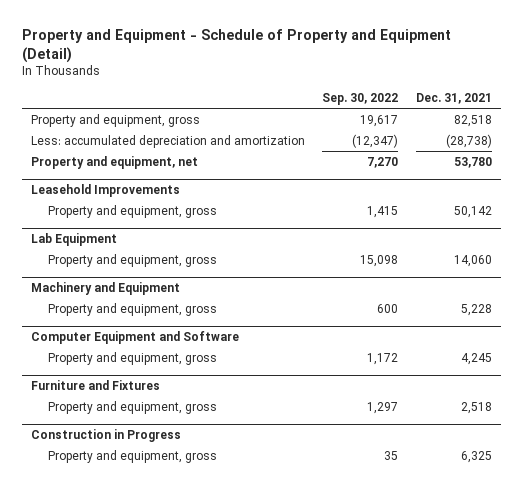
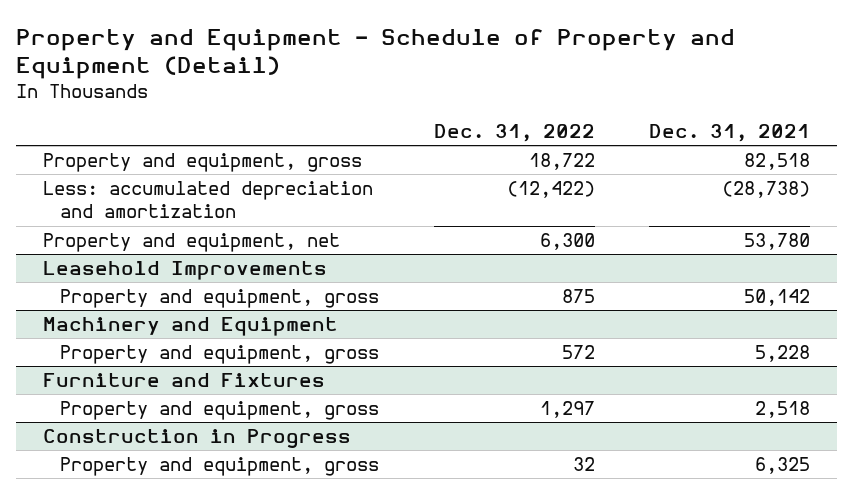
- | Sep. 30, 2022 | Dec. 31, 2021
+ | Dec. 31, 2022 | Dec. 31, 2021
- Lab Equipment
- Property and equipment, gross | 15,098 | 14,060
- Computer Equipment and Software
- Property and equipment, gross | 1,172 | 4,245

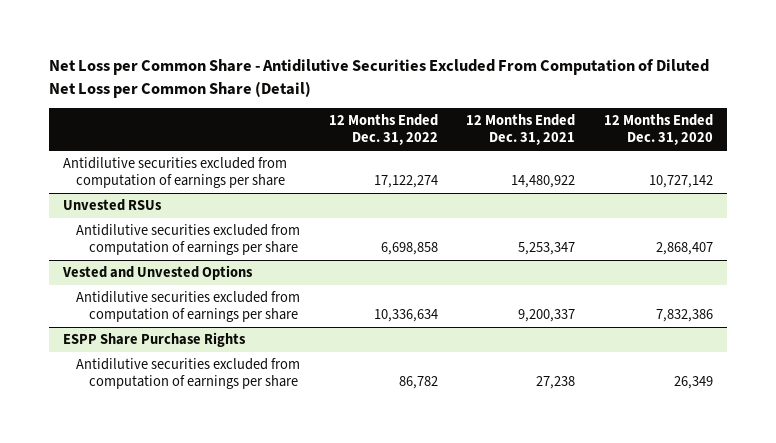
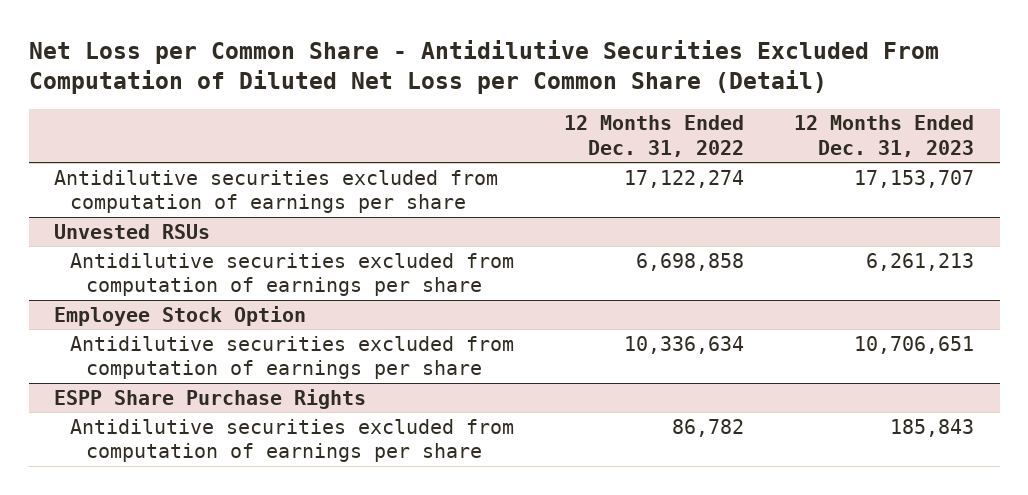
- | 12 Months Ended Dec. 31, 2022 | 12 Months Ended Dec. 31, 2021 | 12 Months Ended Dec. 31, 2020
+ | 12 Months Ended Dec. 31, 2022 | 12 Months Ended Dec. 31, 2023
- Vested and Unvested Options
+ Employee Stock Option

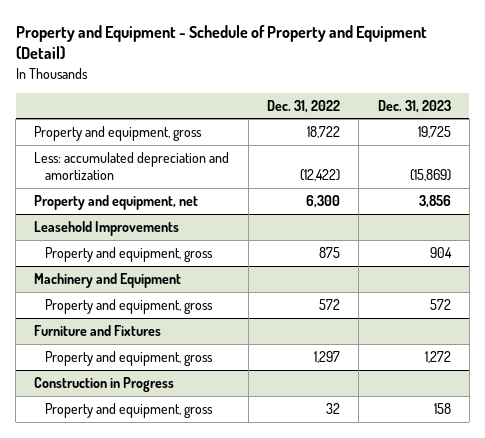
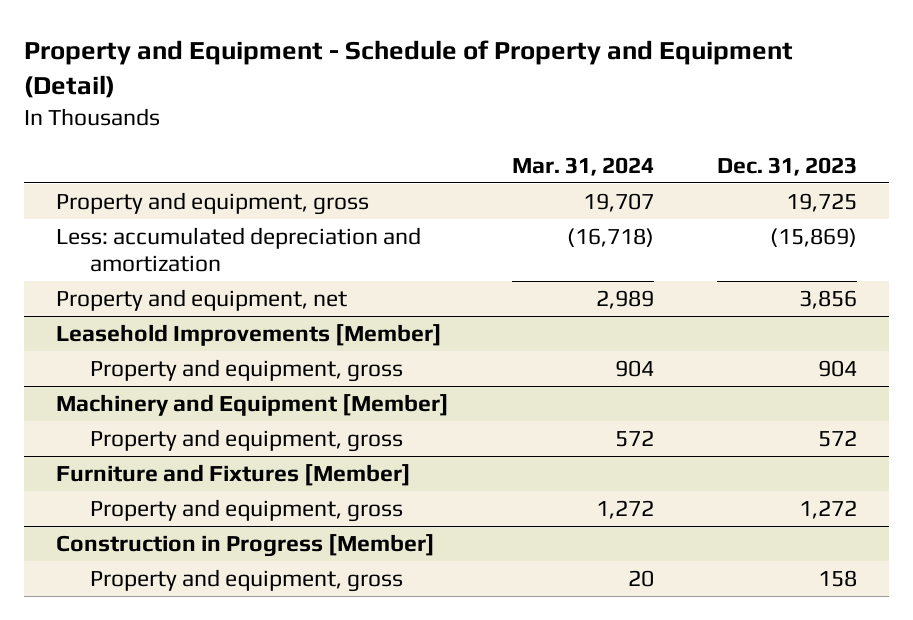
- | Dec. 31, 2022 | Dec. 31, 2023
+ | Mar. 31, 2024 | Dec. 31, 2023
- Leasehold Improvements
+ Leasehold Improvements [Member]
- Machinery and Equipment
+ Machinery and Equipment [Member]
- Furniture and Fixtures
+ Furniture and Fixtures [Member]
- Construction in Progress
+ Construction in Progress [Member]

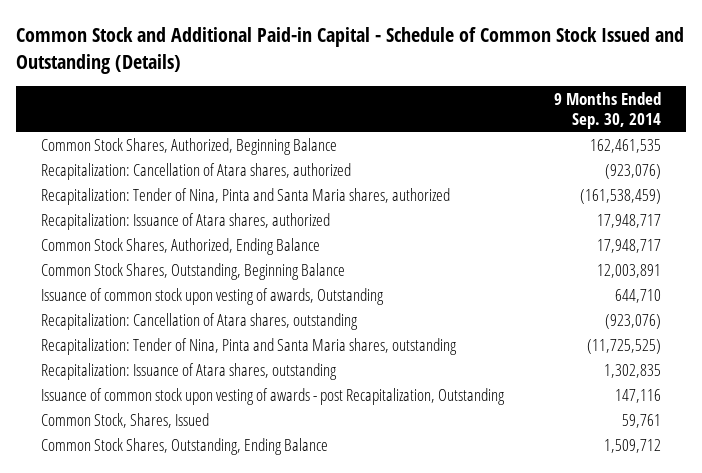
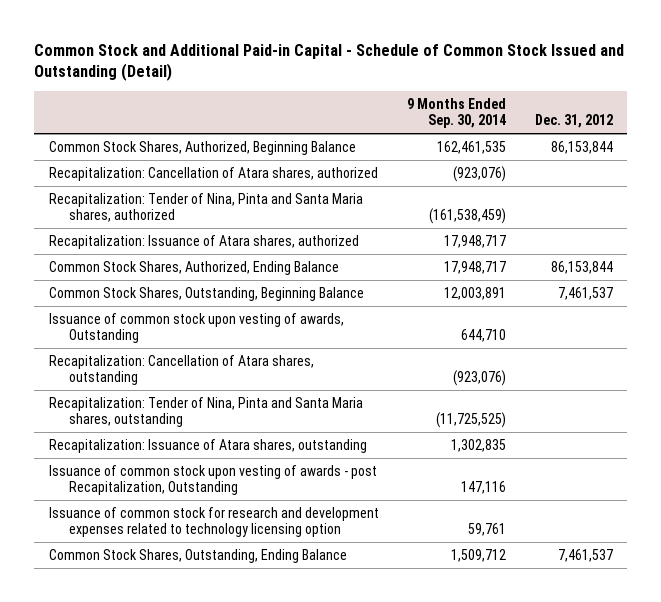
- Common Stock and Additional Paid-in Capital - Schedule of Common Stock Issued and Outstanding (Details)
+ Common Stock and Additional Paid-in Capital - Schedule of Common Stock Issued and Outstanding (Detail)
- | 9 Months Ended Sep. 30, 2014
+ | 9 Months Ended Sep. 30, 2014 | Dec. 31, 2012
- Common Stock, Shares, Issued | 59,761
+ Issuance of common stock for research and development expenses related to technology licensing option | 59,761 |

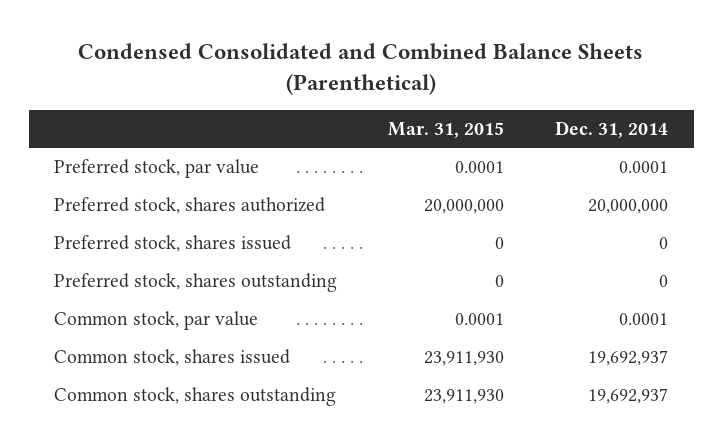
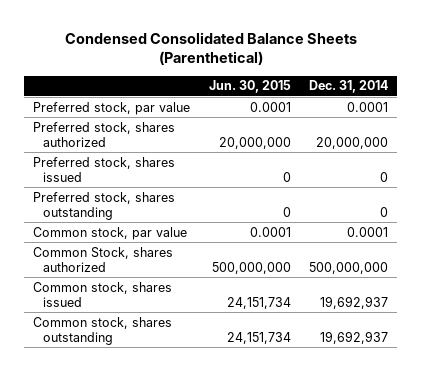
- Condensed Consolidated and Combined Balance Sheets (Parenthetical)
+ Condensed Consolidated Balance Sheets (Parenthetical)
- | Mar. 31, 2015 | Dec. 31, 2014
+ | Jun. 30, 2015 | Dec. 31, 2014
+ Common Stock, shares authorized | 500,000,000 | 500,000,000

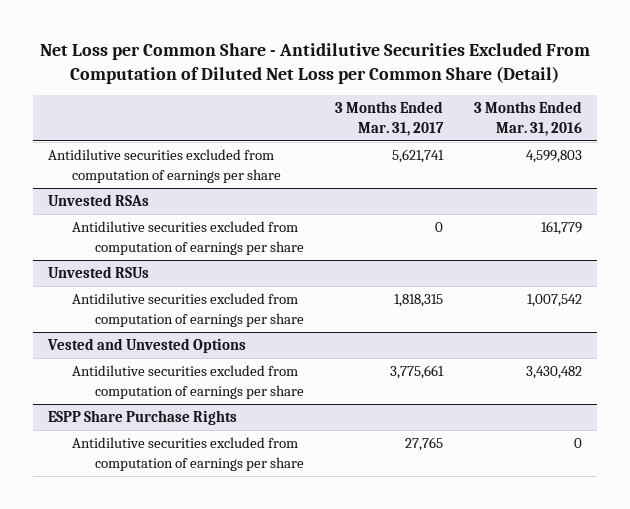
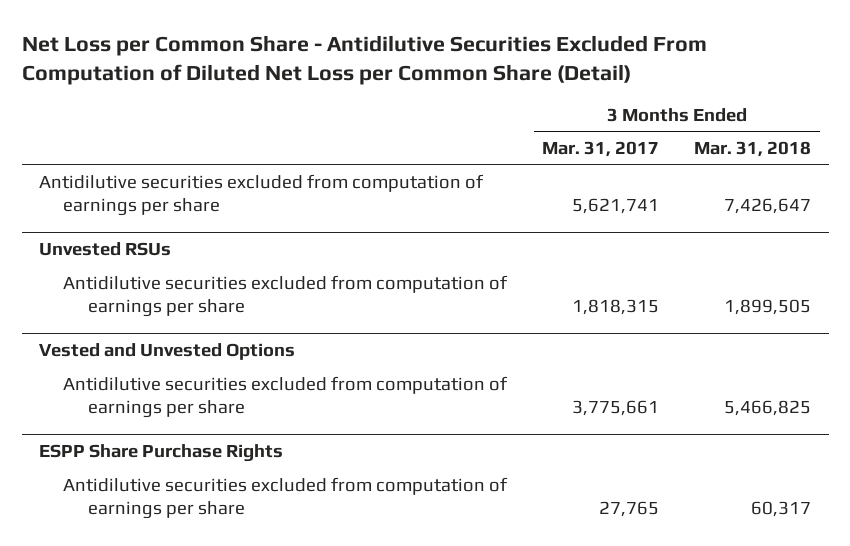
- | 3 Months Ended Mar. 31, 2017 | 3 Months Ended Mar. 31, 2016
+ | 3 Months Ended Mar. 31, 2017 | 3 Months Ended Mar. 31, 2018
- Unvested RSAs
- Antidilutive securities excluded from computation of earnings per share | 0 | 161,779

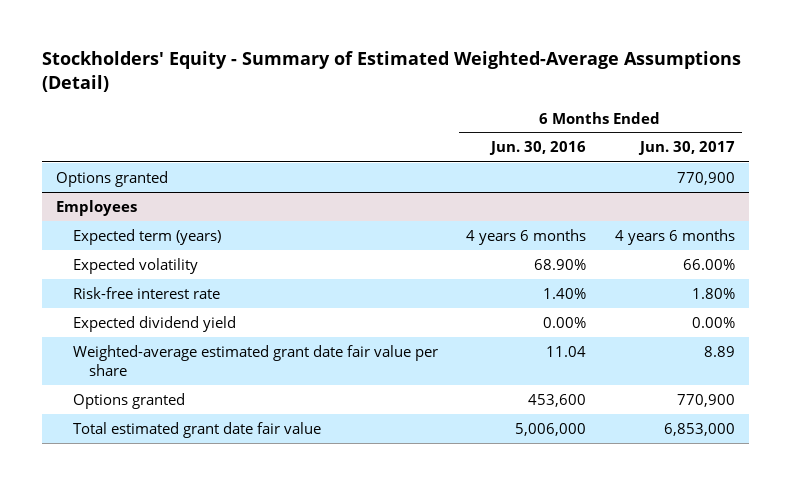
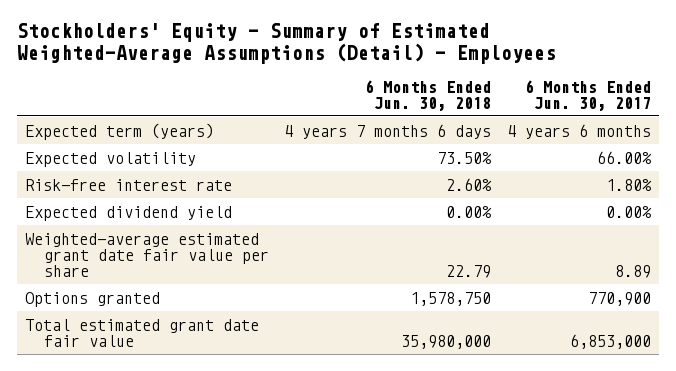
- Stockholders' Equity - Summary of Estimated Weighted-Average Assumptions (Detail)
+ Stockholders' Equity - Summary of Estimated Weighted-Average Assumptions (Detail) - Employees
- | 6 Months Ended Jun. 30, 2016 | 6 Months Ended Jun. 30, 2017
+ | 6 Months Ended Jun. 30, 2018 | 6 Months Ended Jun. 30, 2017
- Options granted | | 770,900
- Employees

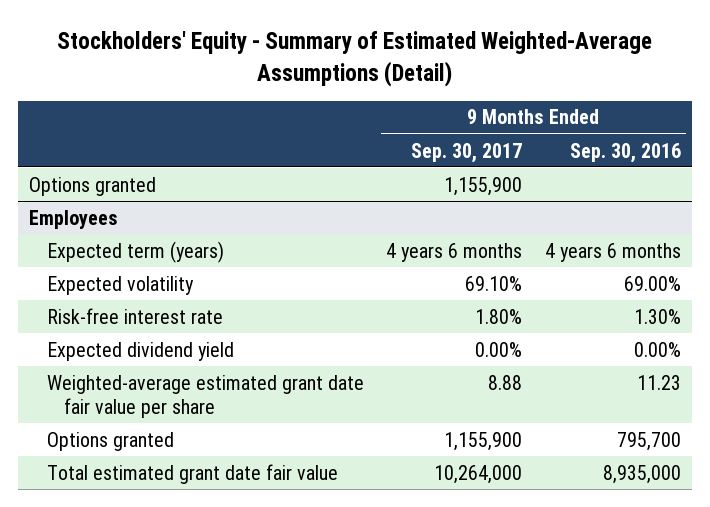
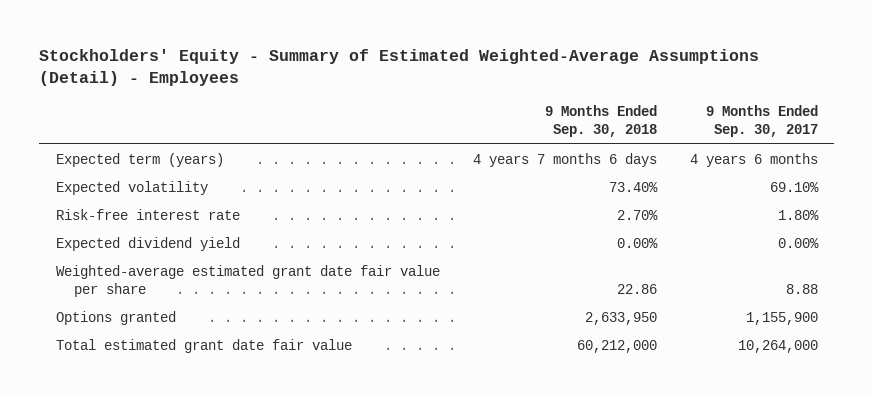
- Stockholders' Equity - Summary of Estimated Weighted-Average Assumptions (Detail)
+ Stockholders' Equity - Summary of Estimated Weighted-Average Assumptions (Detail) - Employees
- | 9 Months Ended Sep. 30, 2017 | 9 Months Ended Sep. 30, 2016
+ | 9 Months Ended Sep. 30, 2018 | 9 Months Ended Sep. 30, 2017
- Options granted | 1,155,900 |
- Employees

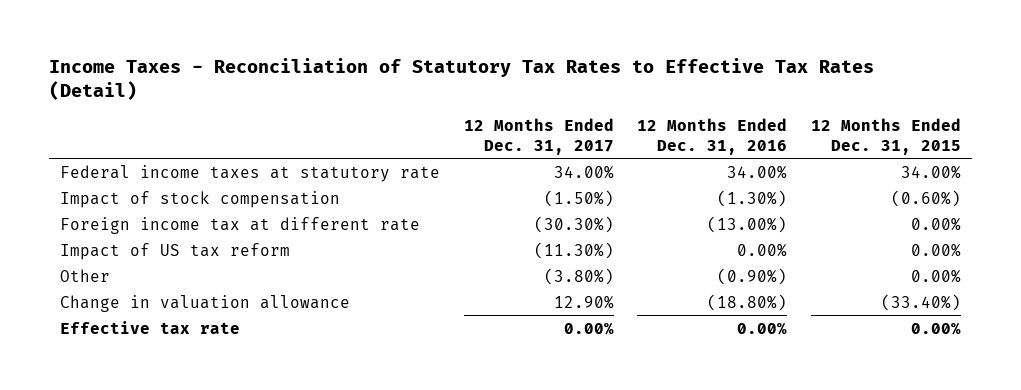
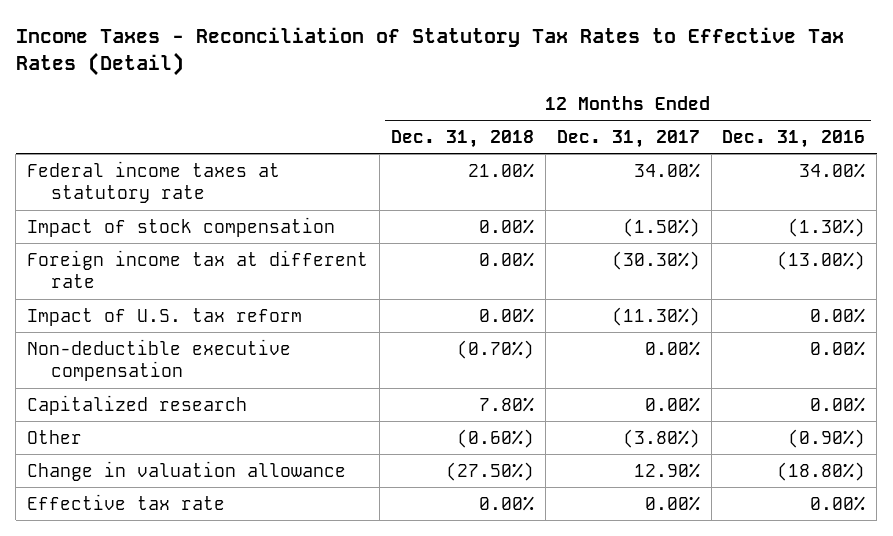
- | 12 Months Ended Dec. 31, 2017 | 12 Months Ended Dec. 31, 2016 | 12 Months Ended Dec. 31, 2015
+ | 12 Months Ended Dec. 31, 2018 | 12 Months Ended Dec. 31, 2017 | 12 Months Ended Dec. 31, 2016
- Impact of US tax reform | (11.30%) | 0.00% | 0.00%
+ Impact of U.S. tax reform | 0.00% | (11.30%) | 0.00%
+ Non-deductible executive compensation | (0.70%) | 0.00% | 0.00%
+ Capitalized research | 7.80% | 0.00% | 0.00%

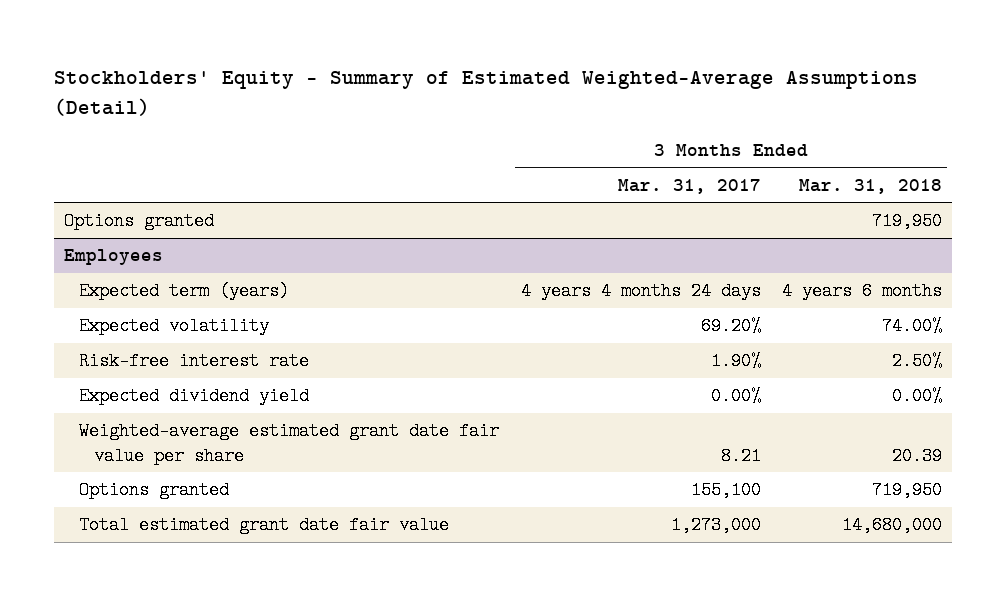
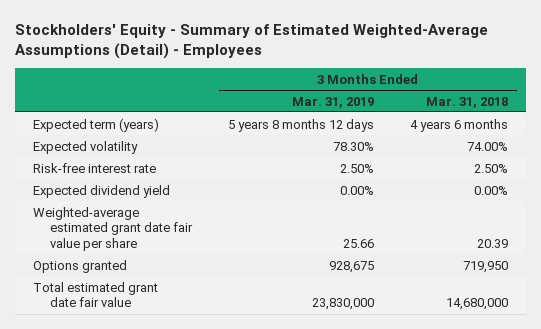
- Stockholders' Equity - Summary of Estimated Weighted-Average Assumptions (Detail)
+ Stockholders' Equity - Summary of Estimated Weighted-Average Assumptions (Detail) - Employees
- | 3 Months Ended Mar. 31, 2017 | 3 Months Ended Mar. 31, 2018
+ | 3 Months Ended Mar. 31, 2019 | 3 Months Ended Mar. 31, 2018
- Options granted | | 719,950
- Employees

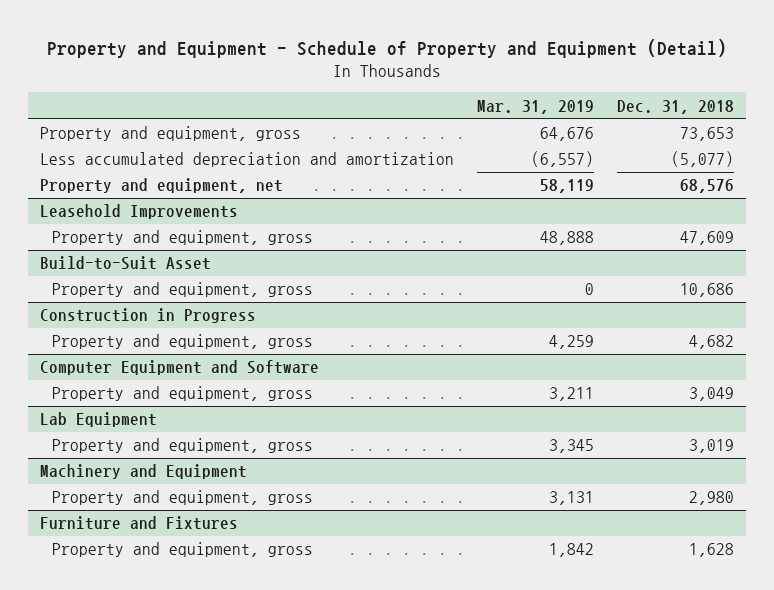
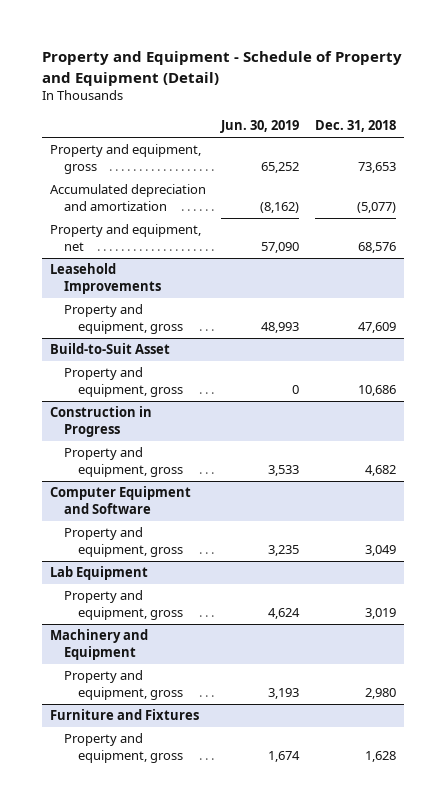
- | Mar. 31, 2019 | Dec. 31, 2018
+ | Jun. 30, 2019 | Dec. 31, 2018
- Less accumulated depreciation and amortization | (6,557) | (5,077)
+ Accumulated depreciation and amortization | (8,162) | (5,077)

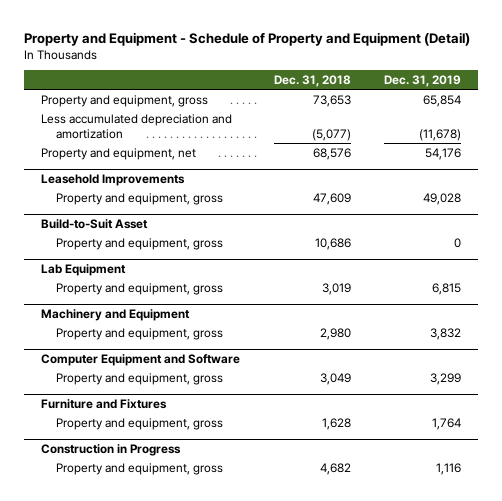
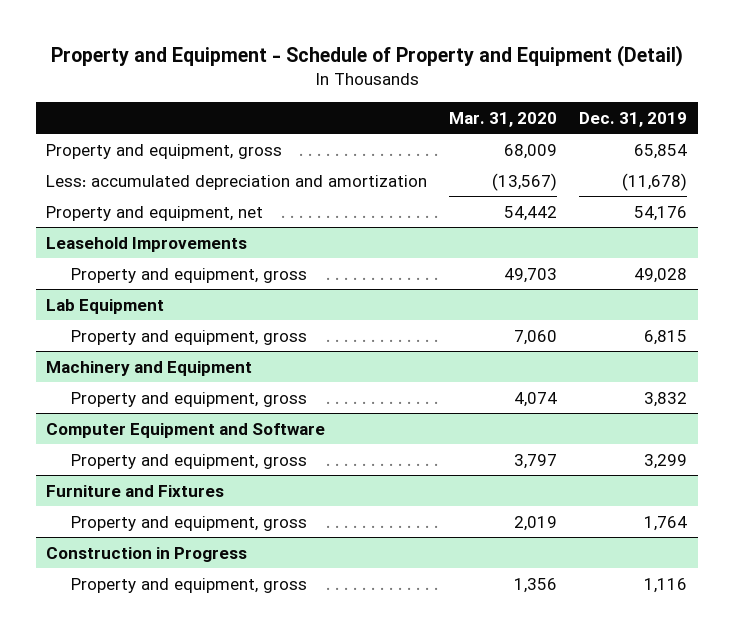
- | Dec. 31, 2018 | Dec. 31, 2019
+ | Mar. 31, 2020 | Dec. 31, 2019
- Less accumulated depreciation and amortization | (5,077) | (11,678)
+ Less: accumulated depreciation and amortization | (13,567) | (11,678)
- Build-to-Suit Asset
- Property and equipment, gross | 10,686 | 0

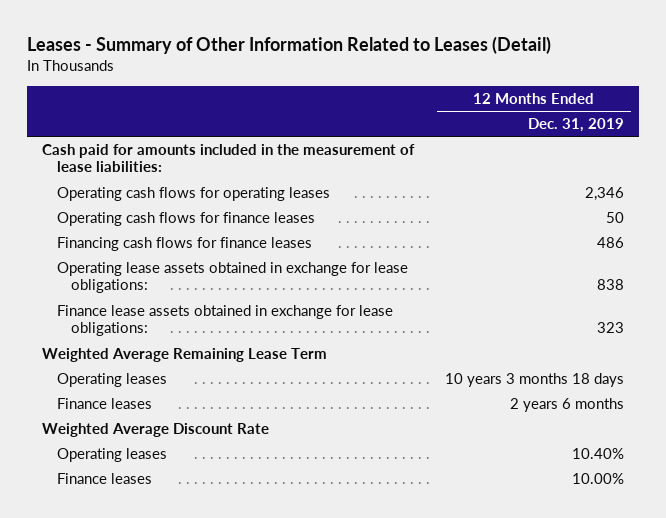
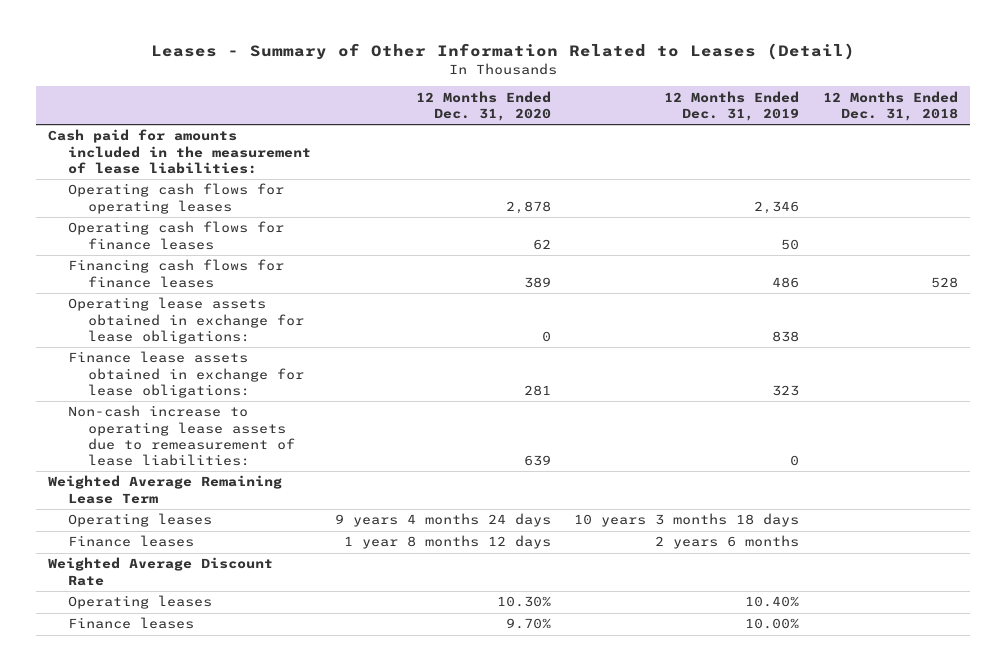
- | 12 Months Ended Dec. 31, 2019
+ | 12 Months Ended Dec. 31, 2020 | 12 Months Ended Dec. 31, 2019 | 12 Months Ended Dec. 31, 2018
+ Non-cash increase to operating lease assets due to remeasurement of lease liabilities: | 639 | 0 |

